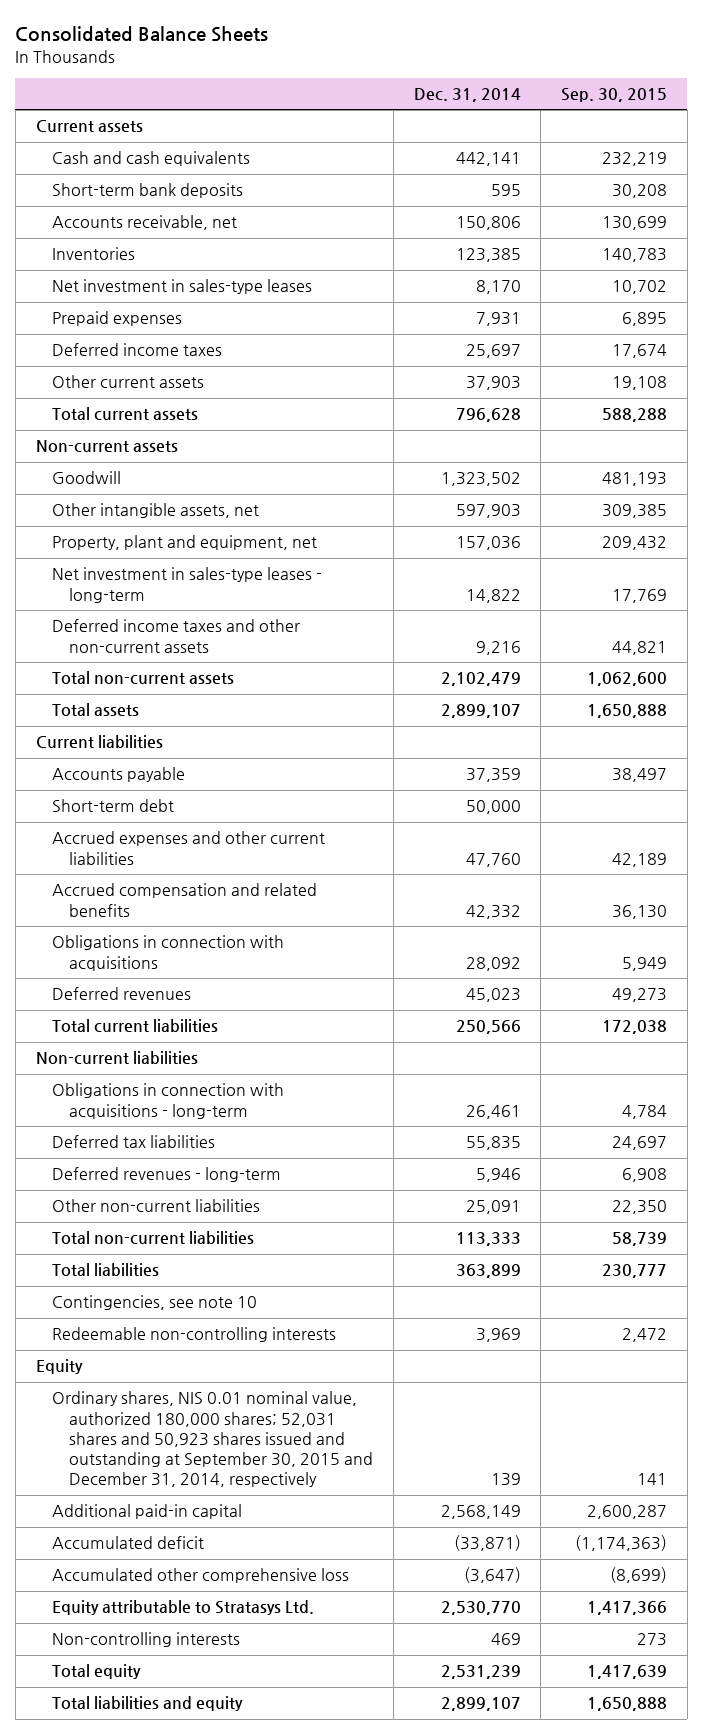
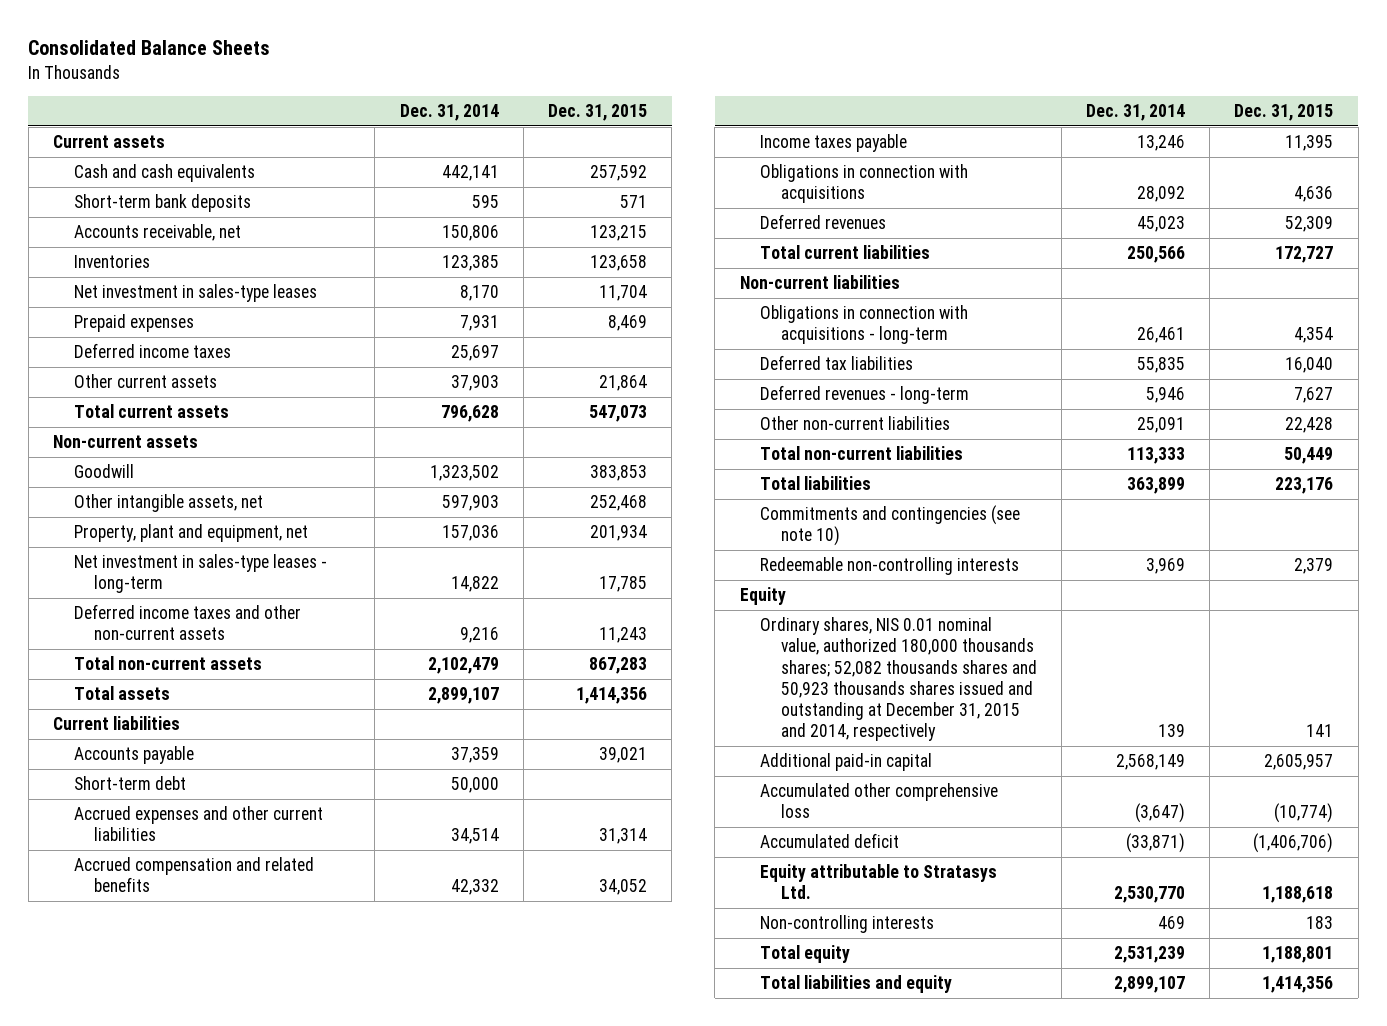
- | Dec. 31, 2014 | Sep. 30, 2015
+ | Dec. 31, 2014 | Dec. 31, 2015
- Accrued expenses and other current liabilities | 47,760 | 42,189
+ Accrued expenses and other current liabilities | 34,514 | 31,314
+ Income taxes payable | 13,246 | 11,395
- Contingencies, see note 10
+ Commitments and contingencies (see note 10)
- Ordinary shares, NIS 0.01 nominal value, authorized 180,000 shares; 52,031 shares and 50,923 shares issued and outstanding at September 30, 2015 and December 31, 2014, respectively | 139 | 141
+ Ordinary shares, NIS 0.01 nominal value, authorized 180,000 thousands shares; 52,082 thousands shares and 50,923 thousands shares issued and outstanding at December 31, 2015 and 2014, respectively | 139 | 141
moved down: Accumulated deficit | (33,871) | (1,406,706)

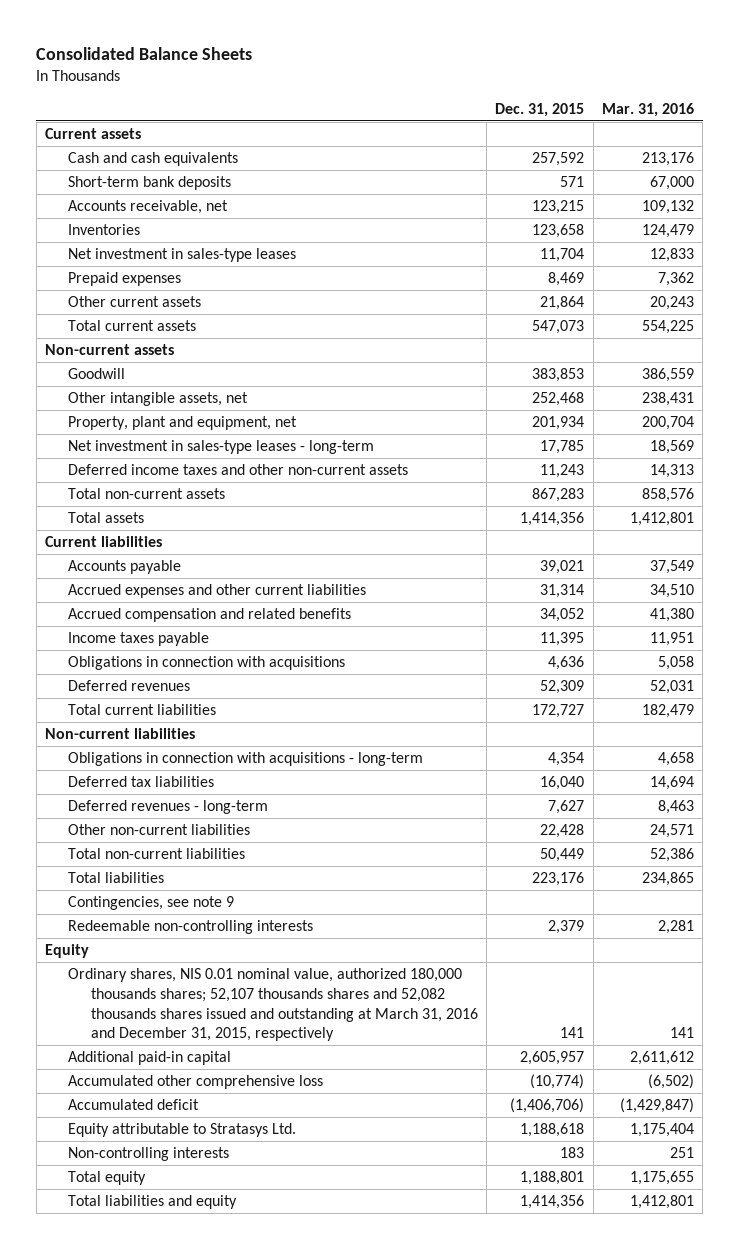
- | Dec. 31, 2014 | Dec. 31, 2015
+ | Dec. 31, 2015 | Mar. 31, 2016
- Deferred income taxes | 25,697 |
- Short-term debt | 50,000 |
- Commitments and contingencies (see note 10)
+ Contingencies, see note 9
- Ordinary shares, NIS 0.01 nominal value, authorized 180,000 thousands shares; 52,082 thousands shares and 50,923 thousands shares issued and outstanding at December 31, 2015 and 2014, respectively | 139 | 141
+ Ordinary shares, NIS 0.01 nominal value, authorized 180,000 thousands shares; 52,107 thousands shares and 52,082 thousands shares issued and outstanding at March 31, 2016 and December 31, 2015, respectively | 141 | 141

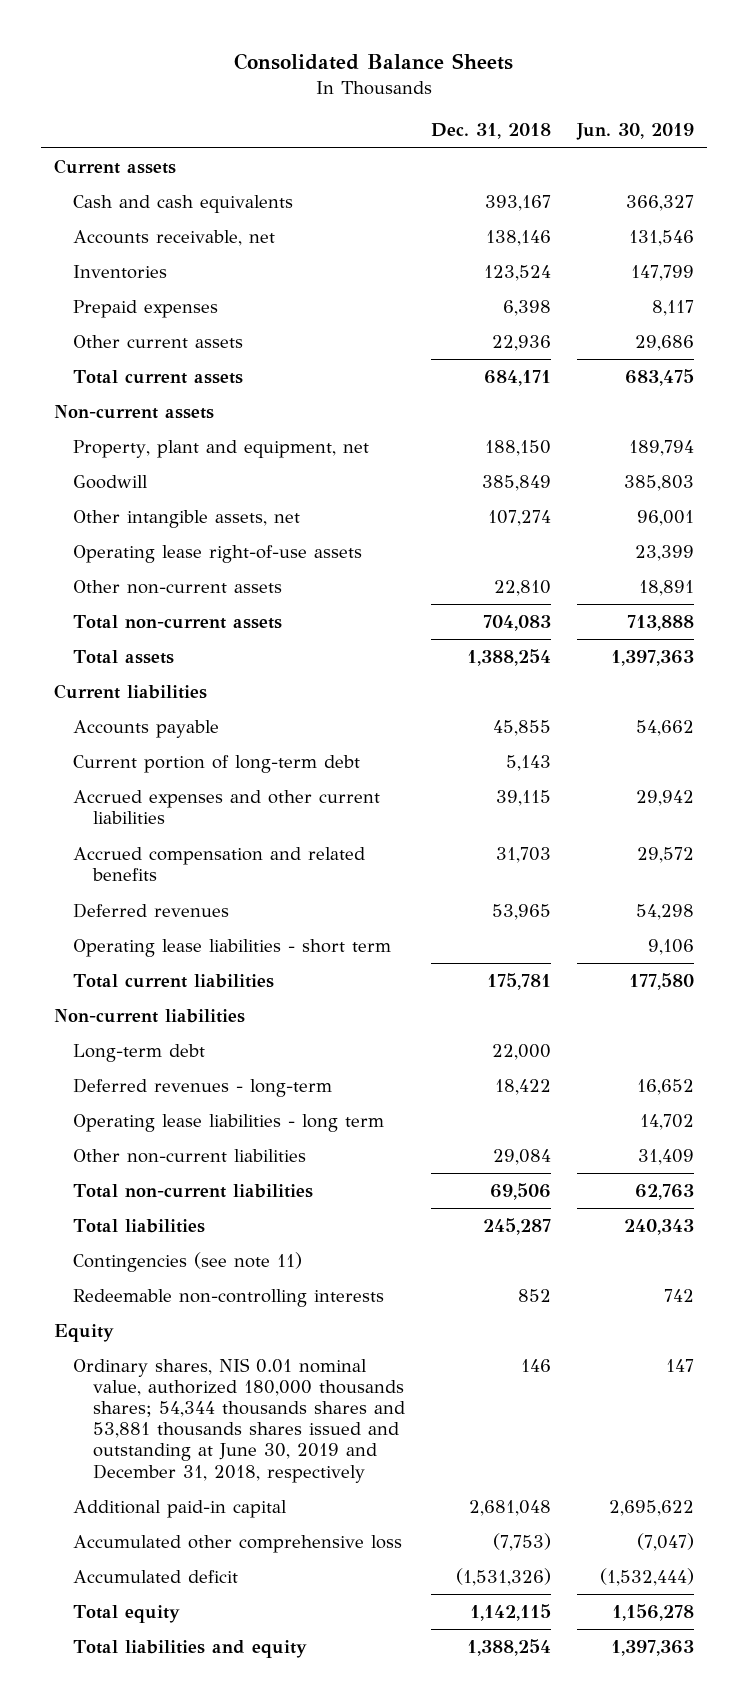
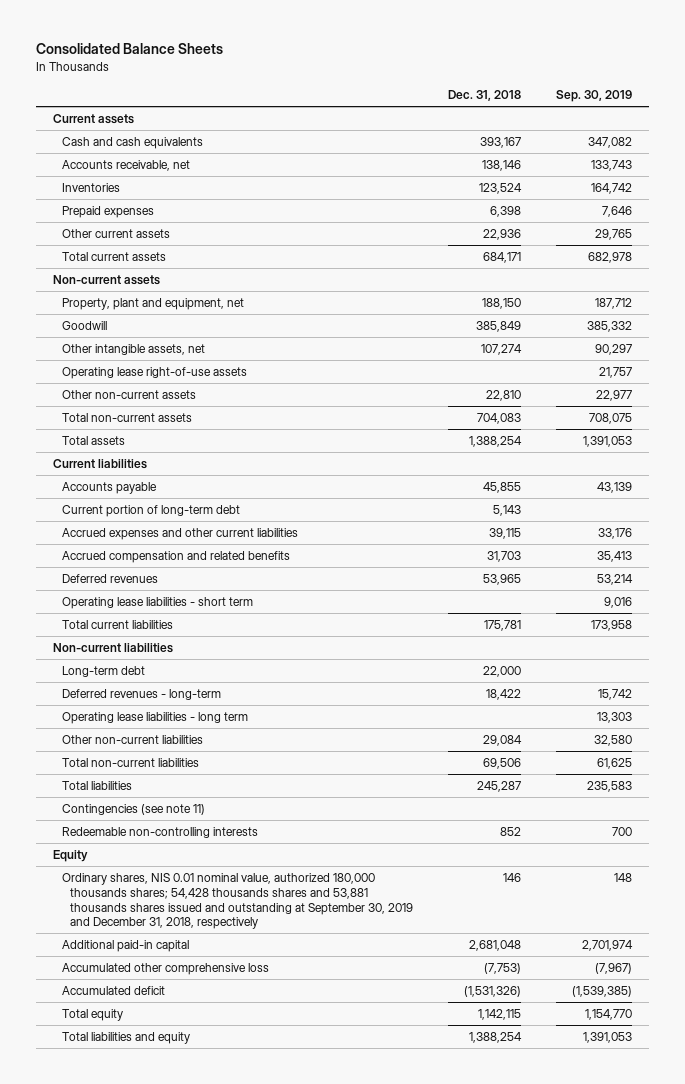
- | Dec. 31, 2018 | Jun. 30, 2019
+ | Dec. 31, 2018 | Sep. 30, 2019
- Ordinary shares, NIS 0.01 nominal value, authorized 180,000 thousands shares; 54,344 thousands shares and 53,881 thousands shares issued and outstanding at June 30, 2019 and December 31, 2018, respectively | 146 | 147
+ Ordinary shares, NIS 0.01 nominal value, authorized 180,000 thousands shares; 54,428 thousands shares and 53,881 thousands shares issued and outstanding at September 30, 2019 and December 31, 2018, respectively | 146 | 148

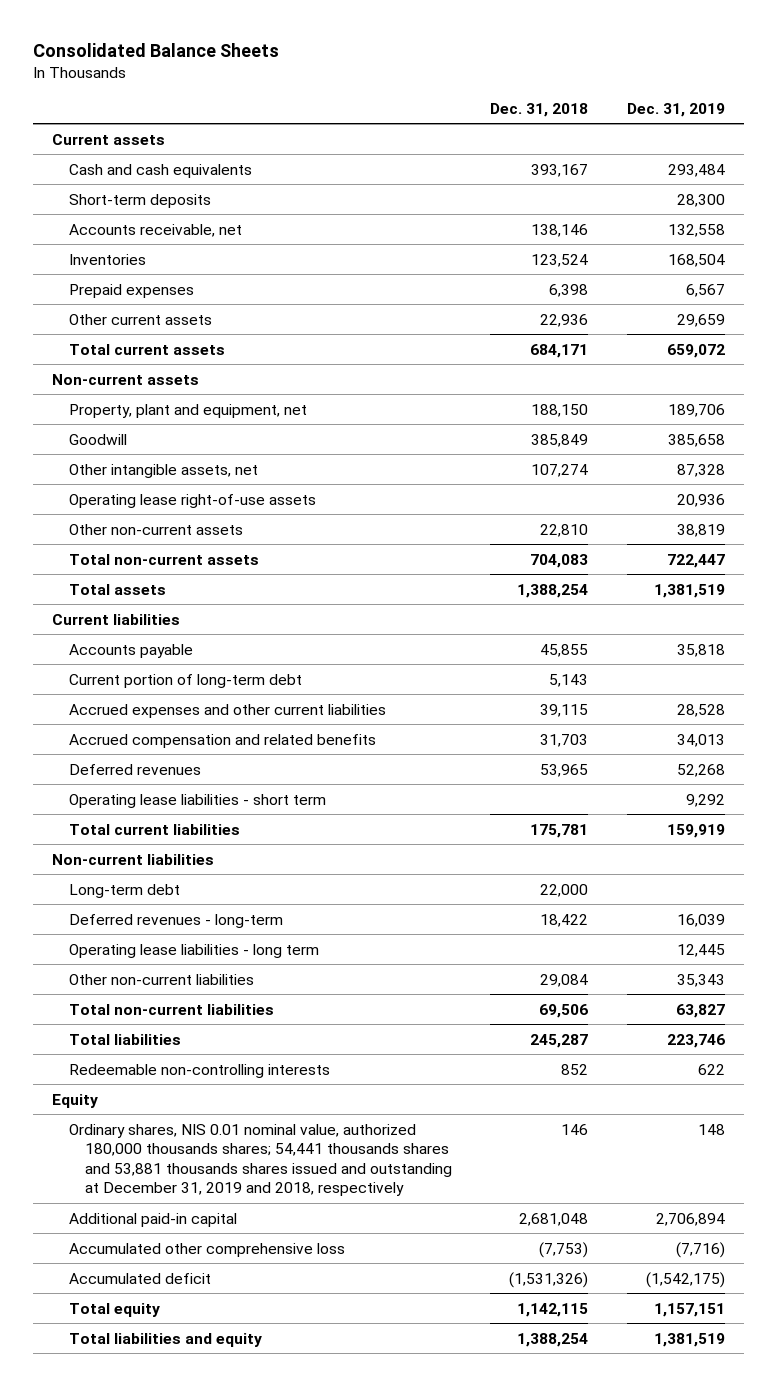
- | Dec. 31, 2018 | Sep. 30, 2019
+ | Dec. 31, 2018 | Dec. 31, 2019
+ Short-term deposits | | 28,300
- Contingencies (see note 11)
- Ordinary shares, NIS 0.01 nominal value, authorized 180,000 thousands shares; 54,428 thousands shares and 53,881 thousands shares issued and outstanding at September 30, 2019 and December 31, 2018, respectively | 146 | 148
+ Ordinary shares, NIS 0.01 nominal value, authorized 180,000 thousands shares; 54,441 thousands shares and 53,881 thousands shares issued and outstanding at December 31, 2019 and 2018, respectively | 146 | 148

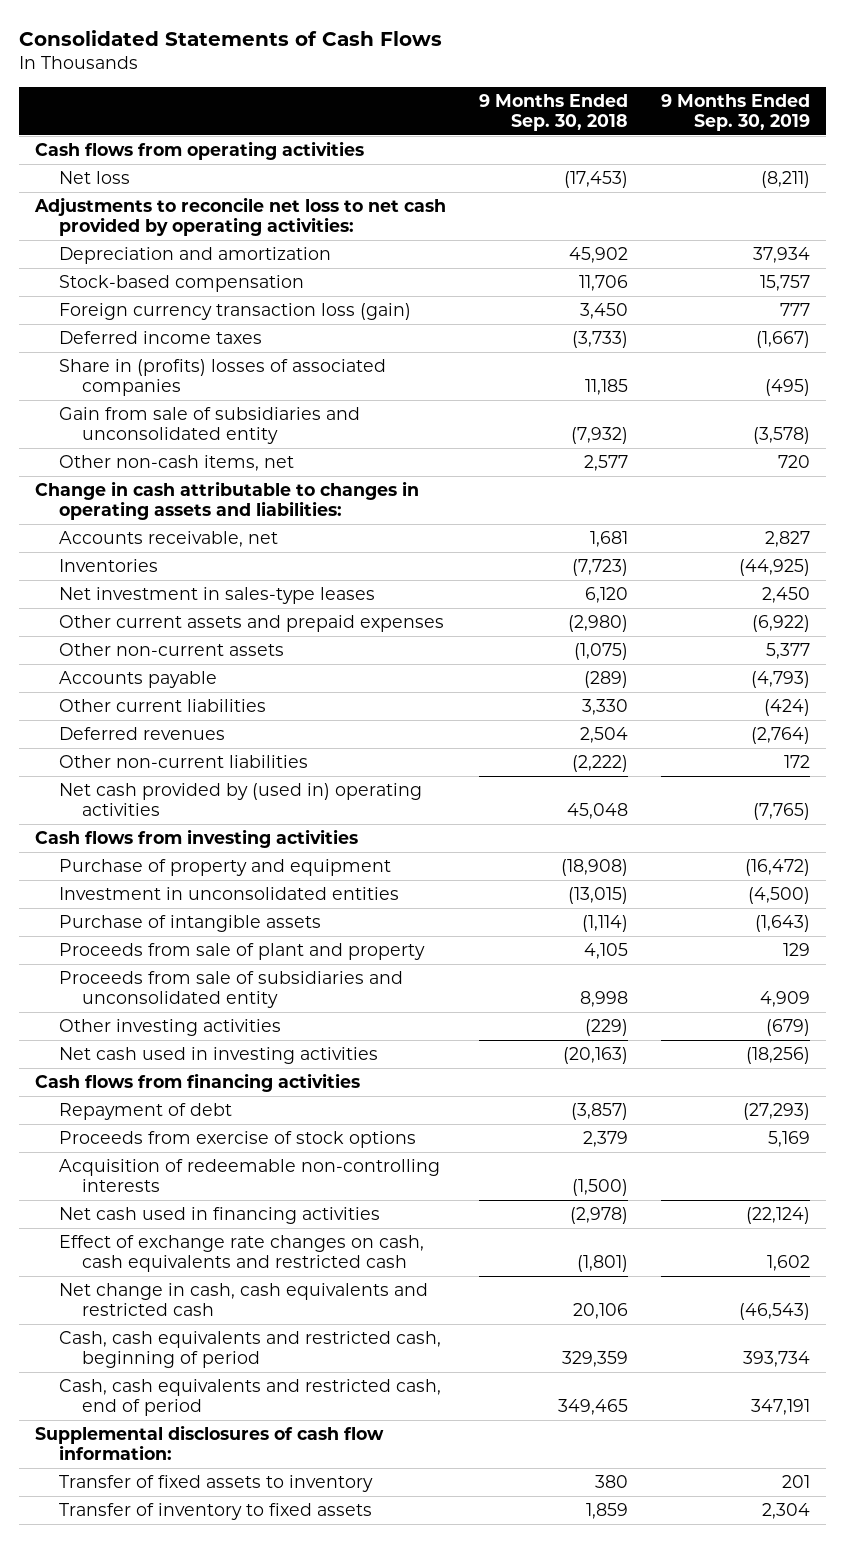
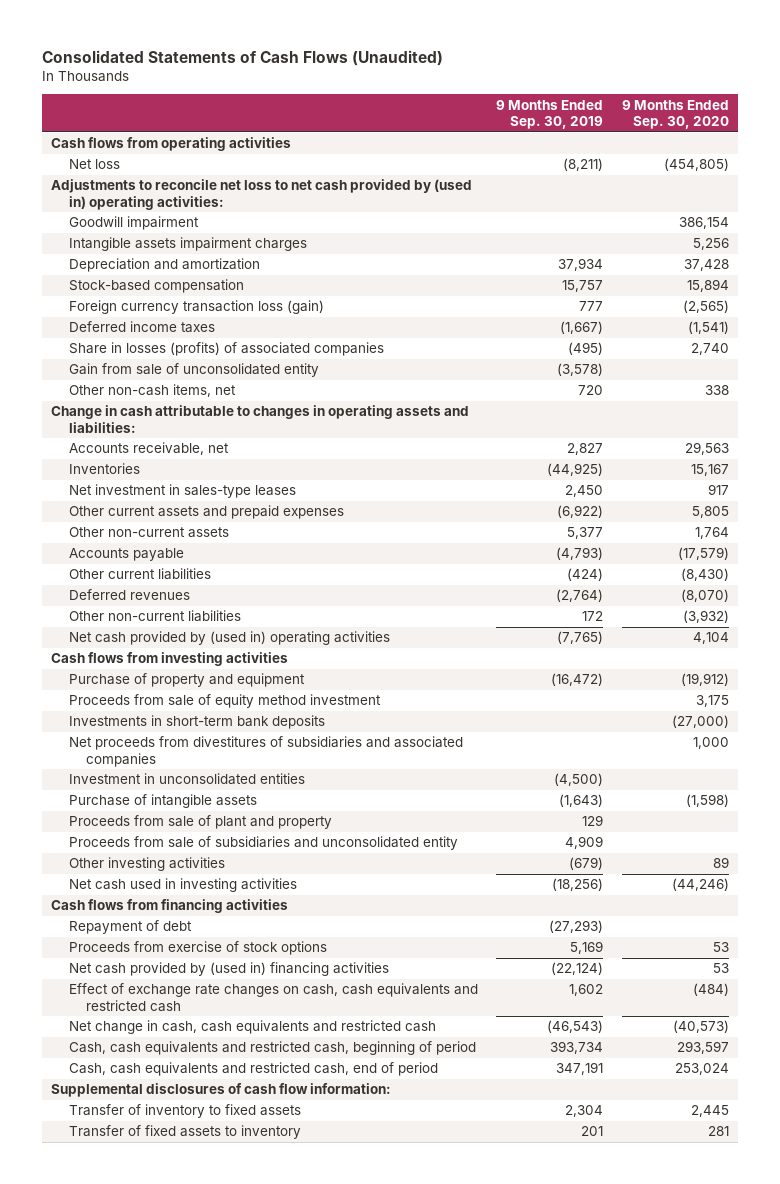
- Consolidated Statements of Cash Flows
+ Consolidated Statements of Cash Flows (Unaudited)
- | 9 Months Ended Sep. 30, 2018 | 9 Months Ended Sep. 30, 2019
+ | 9 Months Ended Sep. 30, 2019 | 9 Months Ended Sep. 30, 2020
- Adjustments to reconcile net loss to net cash provided by operating activities:
+ Adjustments to reconcile net loss to net cash provided by (used in) operating activities:
+ Goodwill impairment | | 386,154
+ Intangible assets impairment charges | | 5,256
- Share in (profits) losses of associated companies | 11,185 | (495)
- Gain from sale of subsidiaries and unconsolidated entity | (7,932) | (3,578)
+ Share in losses (profits) of associated companies | (495) | 2,740
+ Gain from sale of unconsolidated entity | (3,578) |
+ Proceeds from sale of equity method investment | | 3,175
+ Investments in short-term bank deposits | | (27,000)
+ Net proceeds from divestitures of subsidiaries and associated companies | | 1,000
- Acquisition of redeemable non-controlling interests | (1,500) |
- Net cash used in financing activities | (2,978) | (22,124)
+ Net cash provided by (used in) financing activities | (22,124) | 53
moved down: Transfer of fixed assets to inventory | 201 | 281

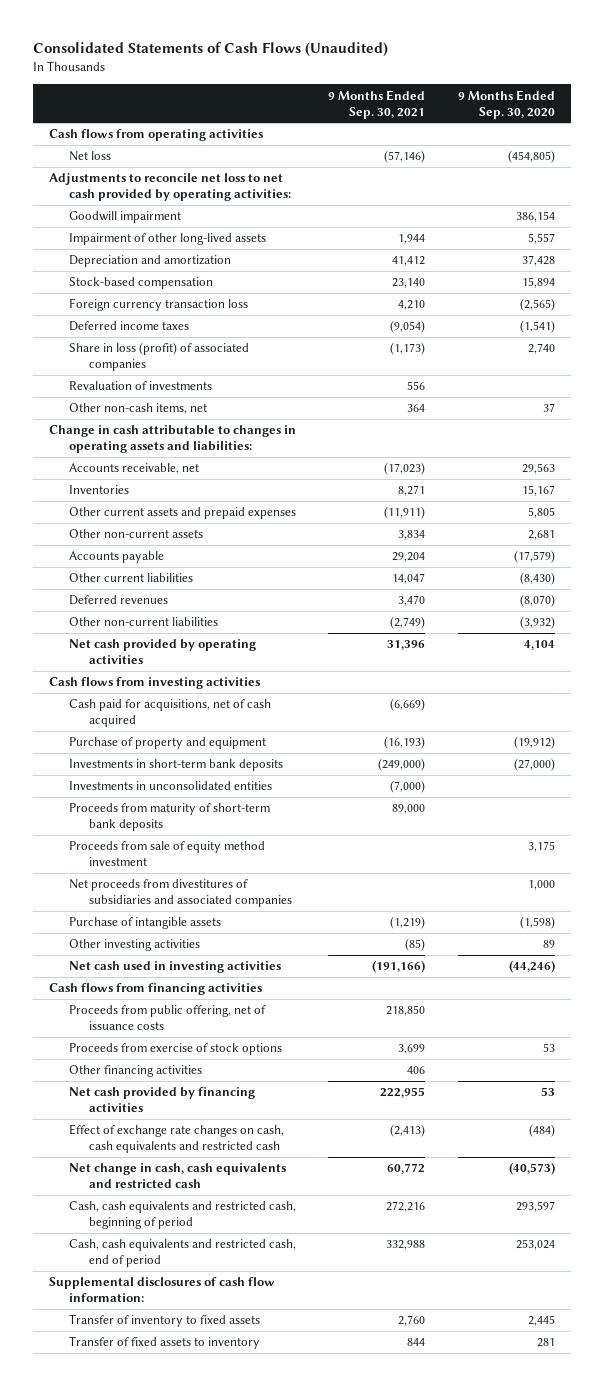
- | 9 Months Ended Sep. 30, 2019 | 9 Months Ended Sep. 30, 2020
+ | 9 Months Ended Sep. 30, 2021 | 9 Months Ended Sep. 30, 2020
- Adjustments to reconcile net loss to net cash provided by (used in) operating activities:
+ Adjustments to reconcile net loss to net cash provided by operating activities:
- Intangible assets impairment charges | | 5,256
+ Impairment of other long-lived assets | 1,944 | 5,557
- Foreign currency transaction loss (gain) | 777 | (2,565)
+ Foreign currency transaction loss | 4,210 | (2,565)
- Share in losses (profits) of associated companies | (495) | 2,740
- Gain from sale of unconsolidated entity | (3,578) |
- Other non-cash items, net | 720 | 338
+ Share in loss (profit) of associated companies | (1,173) | 2,740
+ Revaluation of investments | 556 |
+ Other non-cash items, net | 364 | 37
- Net investment in sales-type leases | 2,450 | 917
- Other non-current assets | 5,377 | 1,764
+ Other non-current assets | 3,834 | 2,681
- Net cash provided by (used in) operating activities | (7,765) | 4,104
+ Net cash provided by operating activities | 31,396 | 4,104
+ Cash paid for acquisitions, net of cash acquired | (6,669) |
+ Investments in unconsolidated entities | (7,000) |
+ Proceeds from maturity of short-term bank deposits | 89,000 |
moved down: Proceeds from sale of equity method investment | | 3,175
- Investment in unconsolidated entities | (4,500) |
- Proceeds from sale of plant and property | 129 |
- Proceeds from sale of subsidiaries and unconsolidated entity | 4,909 |
- Repayment of debt | (27,293) |
+ Proceeds from public offering, net of issuance costs | 218,850 |
- Net cash provided by (used in) financing activities | (22,124) | 53
+ Other financing activities | 406 |
+ Net cash provided by financing activities | 222,955 | 53

